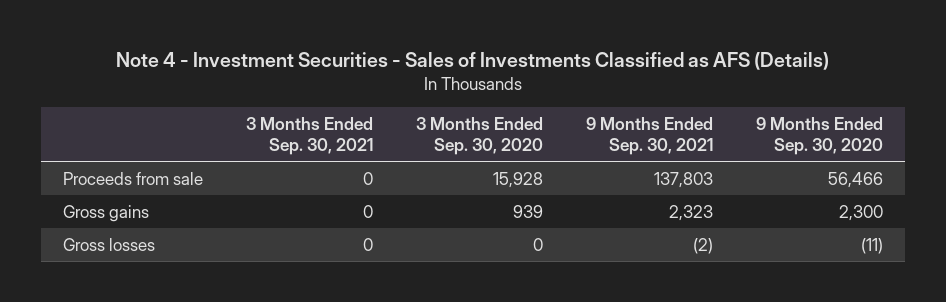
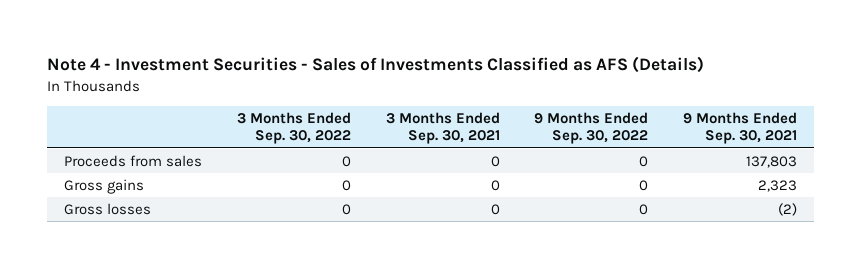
- | 3 Months Ended Sep. 30, 2021 | 3 Months Ended Sep. 30, 2020 | 9 Months Ended Sep. 30, 2021 | 9 Months Ended Sep. 30, 2020
+ | 3 Months Ended Sep. 30, 2022 | 3 Months Ended Sep. 30, 2021 | 9 Months Ended Sep. 30, 2022 | 9 Months Ended Sep. 30, 2021
- Proceeds from sale | 0 | 15,928 | 137,803 | 56,466
+ Proceeds from sales | 0 | 0 | 0 | 137,803

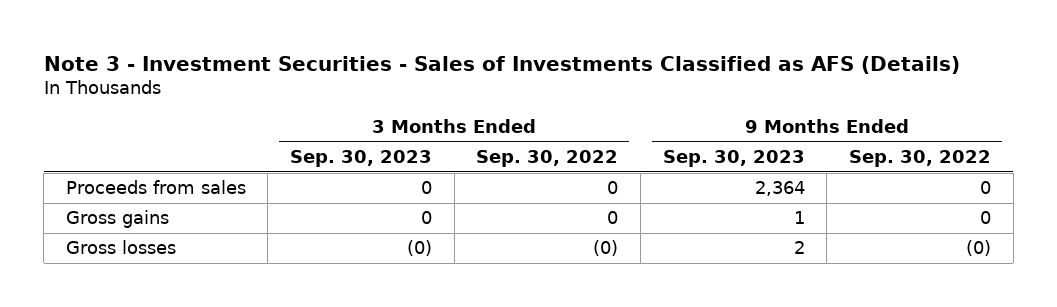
- Note 4 - Investment Securities - Sales of Investments Classified as AFS (Details)
+ Note 3 - Investment Securities - Sales of Investments Classified as AFS (Details)
- | 3 Months Ended Sep. 30, 2022 | 3 Months Ended Sep. 30, 2021 | 9 Months Ended Sep. 30, 2022 | 9 Months Ended Sep. 30, 2021
+ | 3 Months Ended Sep. 30, 2023 | 3 Months Ended Sep. 30, 2022 | 9 Months Ended Sep. 30, 2023 | 9 Months Ended Sep. 30, 2022
- Gross losses | 0 | 0 | 0 | (2)
+ Gross losses | (0) | (0) | 2 | (0)

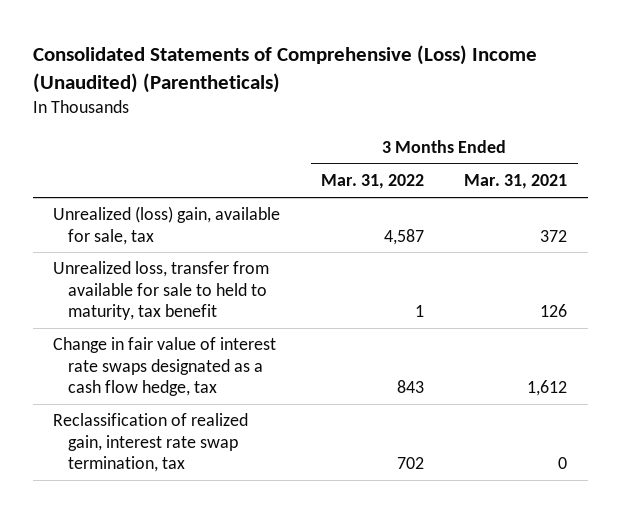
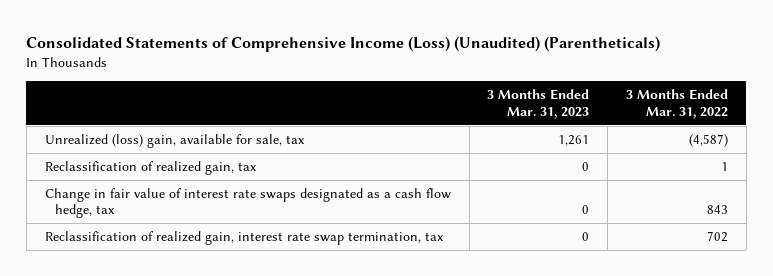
- Consolidated Statements of Comprehensive (Loss) Income (Unaudited) (Parentheticals)
+ Consolidated Statements of Comprehensive Income (Loss) (Unaudited) (Parentheticals)
- | 3 Months Ended Mar. 31, 2022 | 3 Months Ended Mar. 31, 2021
+ | 3 Months Ended Mar. 31, 2023 | 3 Months Ended Mar. 31, 2022
- Unrealized (loss) gain, available for sale, tax | 4,587 | 372
- Unrealized loss, transfer from available for sale to held to maturity, tax benefit | 1 | 126
+ Unrealized (loss) gain, available for sale, tax | 1,261 | (4,587)
+ Reclassification of realized gain, tax | 0 | 1

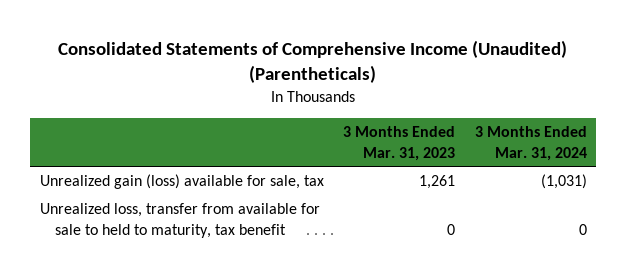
- Consolidated Statements of Comprehensive Income (Loss) (Unaudited) (Parentheticals)
+ Consolidated Statements of Comprehensive Income (Unaudited) (Parentheticals)
- | 3 Months Ended Mar. 31, 2023 | 3 Months Ended Mar. 31, 2022
+ | 3 Months Ended Mar. 31, 2023 | 3 Months Ended Mar. 31, 2024
- Unrealized (loss) gain, available for sale, tax | 1,261 | (4,587)
- Reclassification of realized gain, tax | 0 | 1
- Change in fair value of interest rate swaps designated as a cash flow hedge, tax | 0 | 843
- Reclassification of realized gain, interest rate swap termination, tax | 0 | 702
+ Unrealized gain (loss) available for sale, tax | 1,261 | (1,031)
+ Unrealized loss, transfer from available for sale to held to maturity, tax benefit | 0 | 0

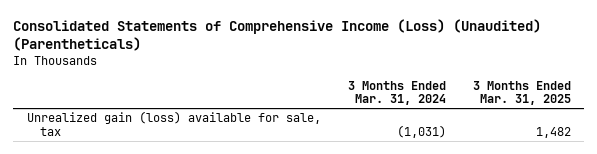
- Consolidated Statements of Comprehensive Income (Unaudited) (Parentheticals)
+ Consolidated Statements of Comprehensive Income (Loss) (Unaudited) (Parentheticals)
- | 3 Months Ended Mar. 31, 2023 | 3 Months Ended Mar. 31, 2024
+ | 3 Months Ended Mar. 31, 2024 | 3 Months Ended Mar. 31, 2025
- Unrealized loss, transfer from available for sale to held to maturity, tax benefit | 0 | 0

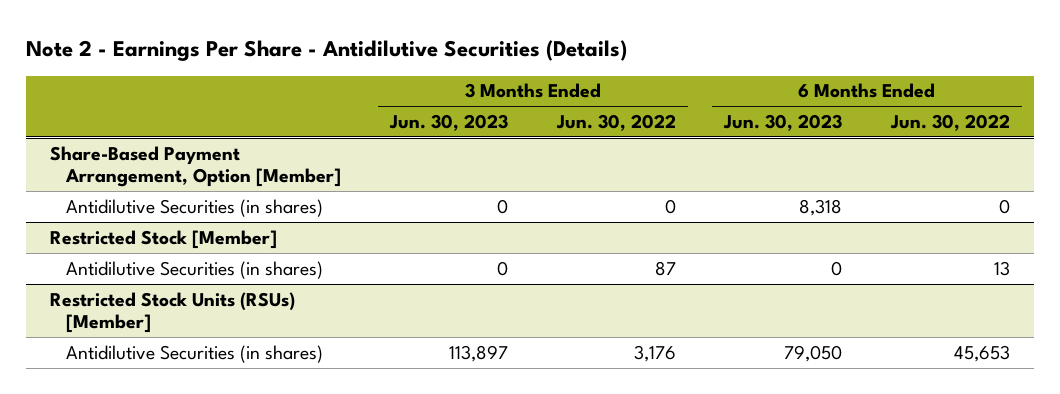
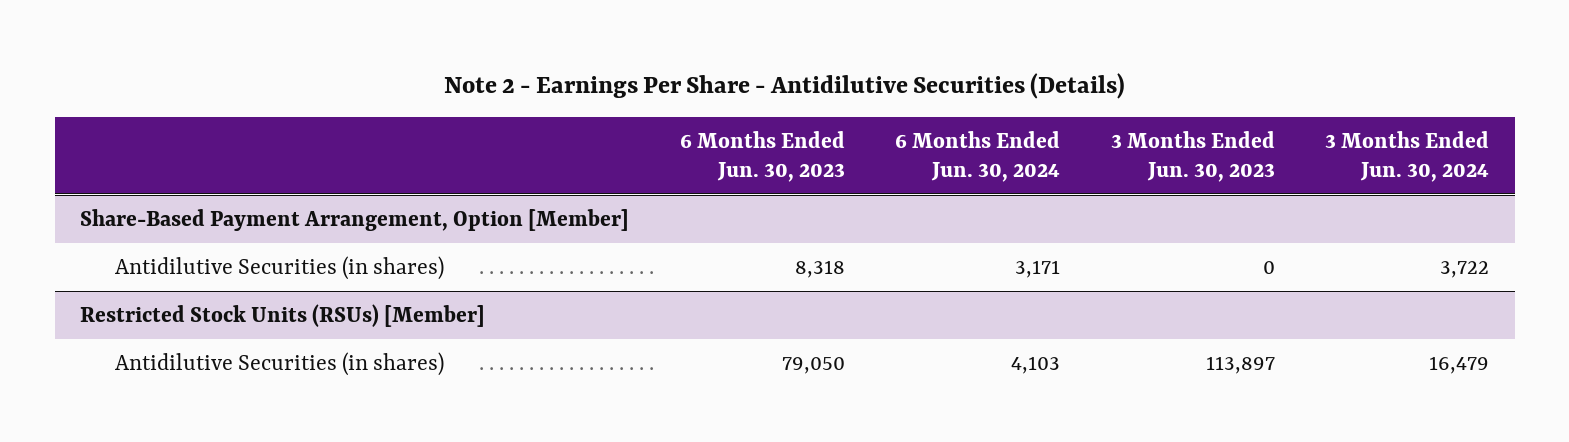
- | 3 Months Ended Jun. 30, 2023 | 3 Months Ended Jun. 30, 2022 | 6 Months Ended Jun. 30, 2023 | 6 Months Ended Jun. 30, 2022
+ | 6 Months Ended Jun. 30, 2023 | 6 Months Ended Jun. 30, 2024 | 3 Months Ended Jun. 30, 2023 | 3 Months Ended Jun. 30, 2024
- Restricted Stock [Member]
- Antidilutive Securities (in shares) | 0 | 87 | 0 | 13

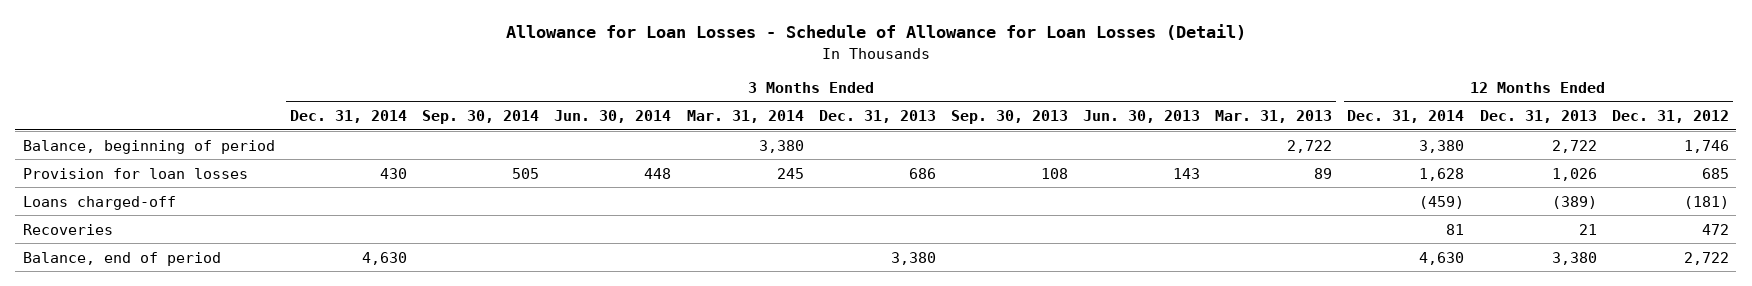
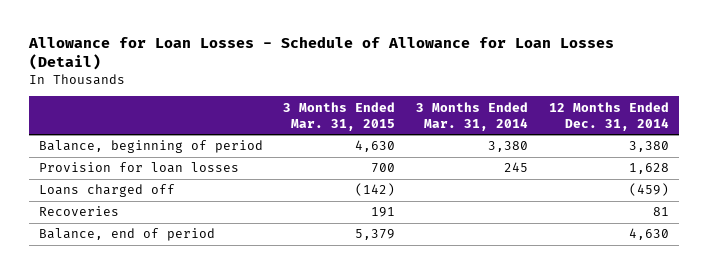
- | 3 Months Ended Dec. 31, 2014 | 3 Months Ended Sep. 30, 2014 | 3 Months Ended Jun. 30, 2014 | 3 Months Ended Mar. 31, 2014 | 3 Months Ended Dec. 31, 2013 | 3 Months Ended Sep. 30, 2013 | 3 Months Ended Jun. 30, 2013 | 3 Months Ended Mar. 31, 2013 | 12 Months Ended Dec. 31, 2014 | 12 Months Ended Dec. 31, 2013 | 12 Months Ended Dec. 31, 2012
+ | 3 Months Ended Mar. 31, 2015 | 3 Months Ended Mar. 31, 2014 | 12 Months Ended Dec. 31, 2014
- Loans charged-off | | | | | | | | | (459) | (389) | (181)
+ Loans charged off | (142) | | (459)

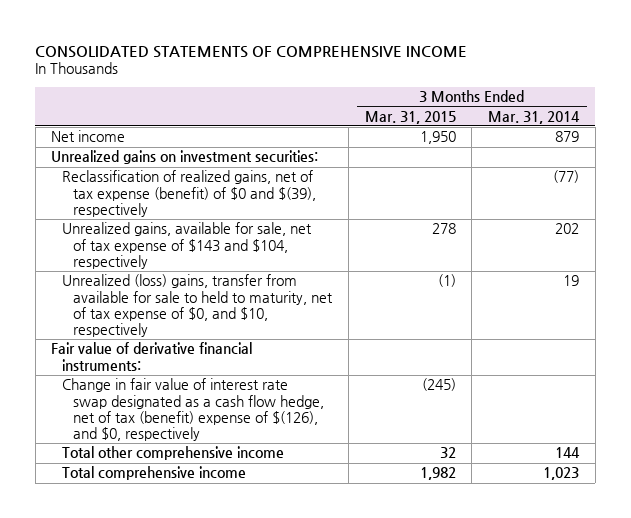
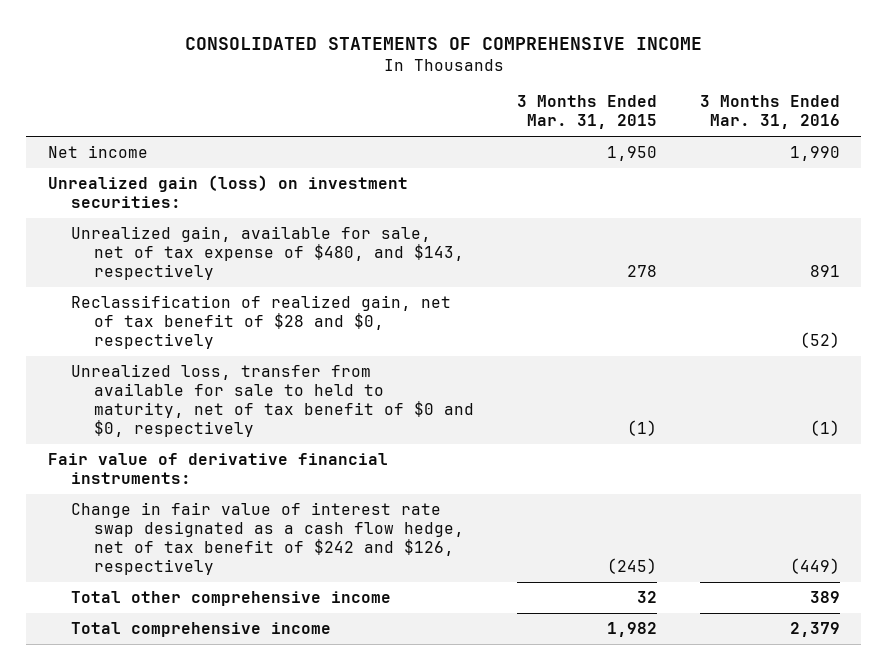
- | 3 Months Ended Mar. 31, 2015 | 3 Months Ended Mar. 31, 2014
+ | 3 Months Ended Mar. 31, 2015 | 3 Months Ended Mar. 31, 2016
- Unrealized gains on investment securities:
- Reclassification of realized gains, net of tax expense (benefit) of $0 and $(39), respectively | | (77)
- Unrealized gains, available for sale, net of tax expense of $143 and $104, respectively | 278 | 202
- Unrealized (loss) gains, transfer from available for sale to held to maturity, net of tax expense of $0, and $10, respectively | (1) | 19
+ Unrealized gain (loss) on investment securities:
+ Unrealized gain, available for sale, net of tax expense of $480, and $143, respectively | 278 | 891
+ Reclassification of realized gain, net of tax benefit of $28 and $0, respectively | | (52)
+ Unrealized loss, transfer from available for sale to held to maturity, net of tax benefit of $0 and $0, respectively | (1) | (1)
- Change in fair value of interest rate swap designated as a cash flow hedge, net of tax (benefit) expense of $(126), and $0, respectively | (245) |
+ Change in fair value of interest rate swap designated as a cash flow hedge, net of tax benefit of $242 and $126, respectively | (245) | (449)

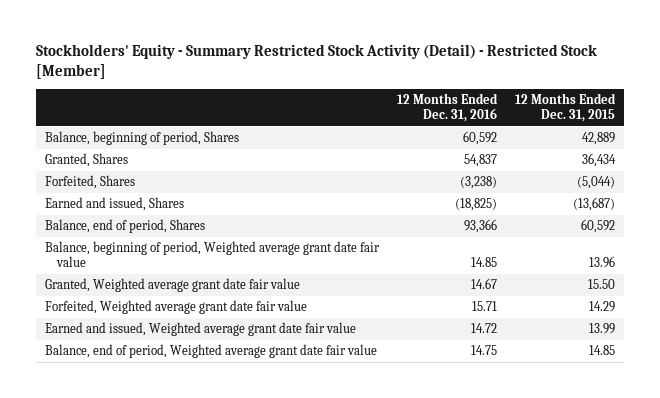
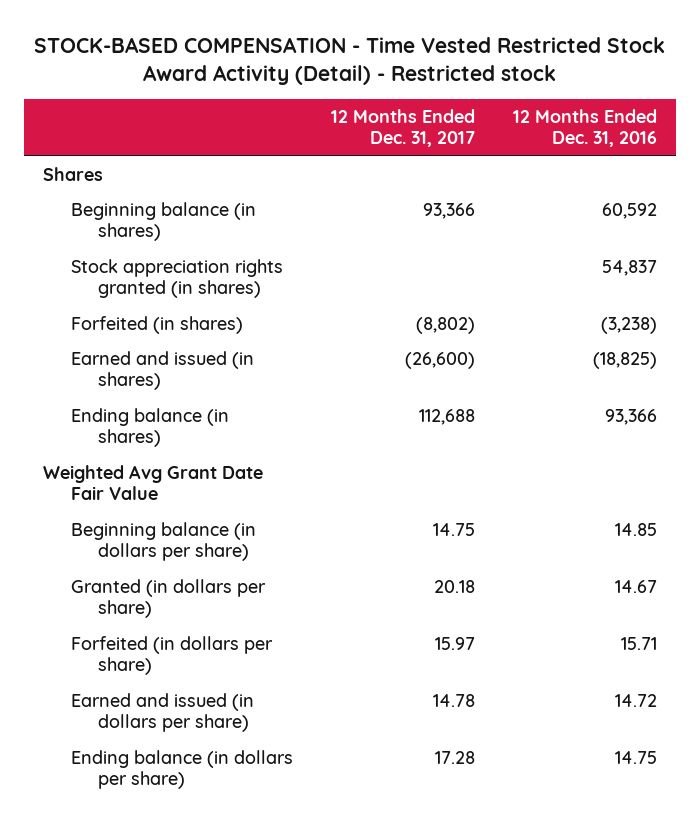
- Stockholders' Equity - Summary Restricted Stock Activity (Detail) - Restricted Stock [Member]
+ STOCK-BASED COMPENSATION - Time Vested Restricted Stock Award Activity (Detail) - Restricted stock
- | 12 Months Ended Dec. 31, 2016 | 12 Months Ended Dec. 31, 2015
+ | 12 Months Ended Dec. 31, 2017 | 12 Months Ended Dec. 31, 2016
- Balance, beginning of period, Shares | 60,592 | 42,889
- Granted, Shares | 54,837 | 36,434
- Forfeited, Shares | (3,238) | (5,044)
- Earned and issued, Shares | (18,825) | (13,687)
- Balance, end of period, Shares | 93,366 | 60,592
- Balance, beginning of period, Weighted average grant date fair value | 14.85 | 13.96
- Granted, Weighted average grant date fair value | 14.67 | 15.50
- Forfeited, Weighted average grant date fair value | 15.71 | 14.29
- Earned and issued, Weighted average grant date fair value | 14.72 | 13.99
- Balance, end of period, Weighted average grant date fair value | 14.75 | 14.85
+ Shares
+ Beginning balance (in shares) | 93,366 | 60,592
+ Stock appreciation rights granted (in shares) | | 54,837
+ Forfeited (in shares) | (8,802) | (3,238)
+ Earned and issued (in shares) | (26,600) | (18,825)
+ Ending balance (in shares) | 112,688 | 93,366
+ Weighted Avg Grant Date Fair Value
+ Beginning balance (in dollars per share) | 14.75 | 14.85
+ Granted (in dollars per share) | 20.18 | 14.67
+ Forfeited (in dollars per share) | 15.97 | 15.71
+ Earned and issued (in dollars per share) | 14.78 | 14.72
+ Ending balance (in dollars per share) | 17.28 | 14.75

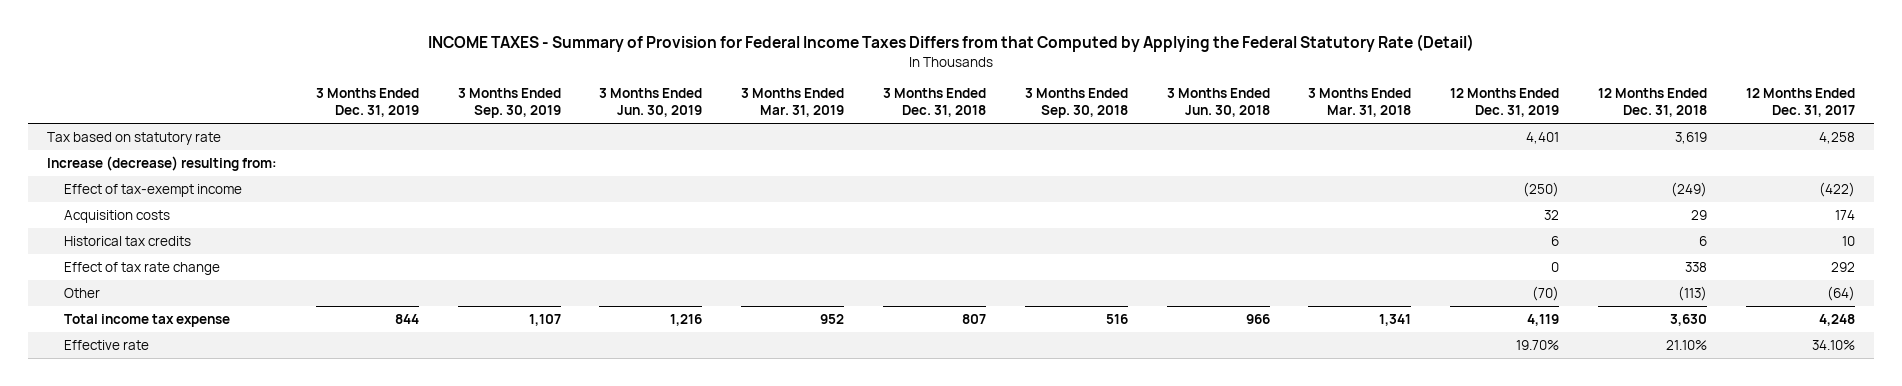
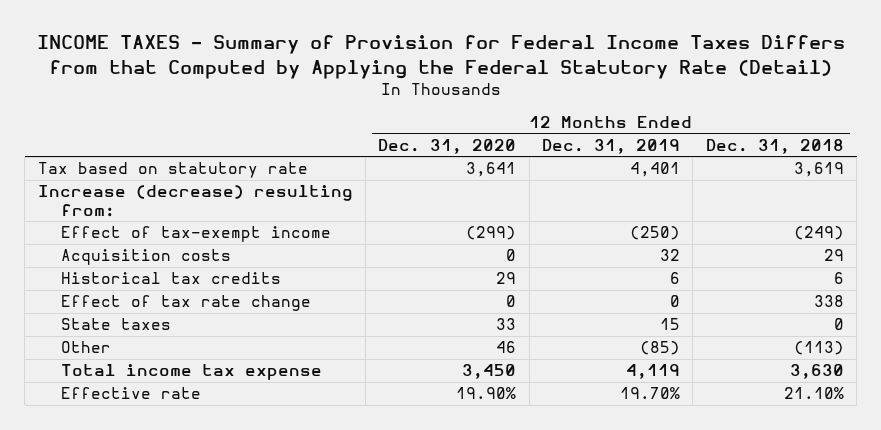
- | 3 Months Ended Dec. 31, 2019 | 3 Months Ended Sep. 30, 2019 | 3 Months Ended Jun. 30, 2019 | 3 Months Ended Mar. 31, 2019 | 3 Months Ended Dec. 31, 2018 | 3 Months Ended Sep. 30, 2018 | 3 Months Ended Jun. 30, 2018 | 3 Months Ended Mar. 31, 2018 | 12 Months Ended Dec. 31, 2019 | 12 Months Ended Dec. 31, 2018 | 12 Months Ended Dec. 31, 2017
+ | 12 Months Ended Dec. 31, 2020 | 12 Months Ended Dec. 31, 2019 | 12 Months Ended Dec. 31, 2018
- Other | | | | | | | | | (70) | (113) | (64)
+ State taxes | 33 | 15 | 0
+ Other | 46 | (85) | (113)

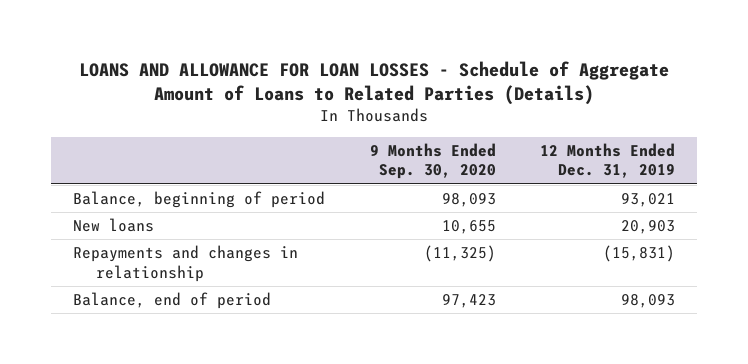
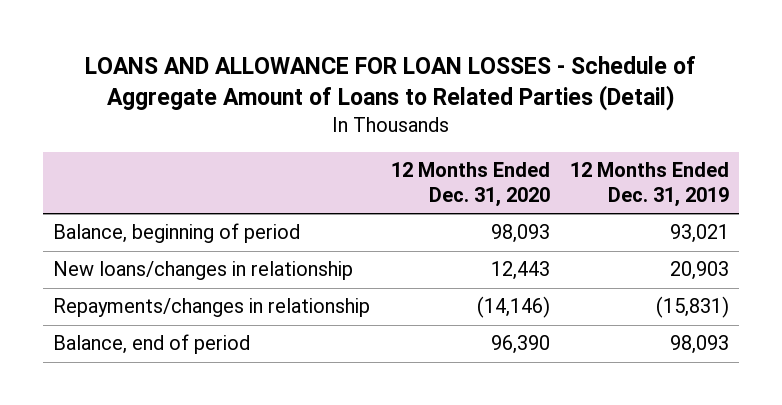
- LOANS AND ALLOWANCE FOR LOAN LOSSES - Schedule of Aggregate Amount of Loans to Related Parties (Details)
+ LOANS AND ALLOWANCE FOR LOAN LOSSES - Schedule of Aggregate Amount of Loans to Related Parties (Detail)
- | 9 Months Ended Sep. 30, 2020 | 12 Months Ended Dec. 31, 2019
+ | 12 Months Ended Dec. 31, 2020 | 12 Months Ended Dec. 31, 2019
- New loans | 10,655 | 20,903
- Repayments and changes in relationship | (11,325) | (15,831)
+ New loans/changes in relationship | 12,443 | 20,903
+ Repayments/changes in relationship | (14,146) | (15,831)

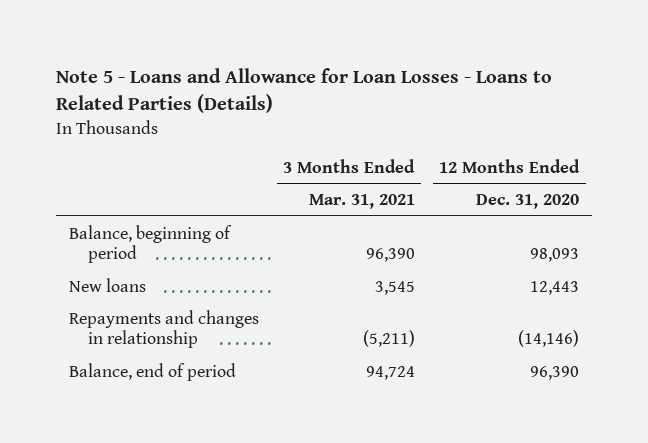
- LOANS AND ALLOWANCE FOR LOAN LOSSES - Schedule of Aggregate Amount of Loans to Related Parties (Detail)
+ Note 5 - Loans and Allowance for Loan Losses - Loans to Related Parties (Details)
- | 12 Months Ended Dec. 31, 2020 | 12 Months Ended Dec. 31, 2019
+ | 3 Months Ended Mar. 31, 2021 | 12 Months Ended Dec. 31, 2020
- New loans/changes in relationship | 12,443 | 20,903
- Repayments/changes in relationship | (14,146) | (15,831)
+ New loans | 3,545 | 12,443
+ Repayments and changes in relationship | (5,211) | (14,146)

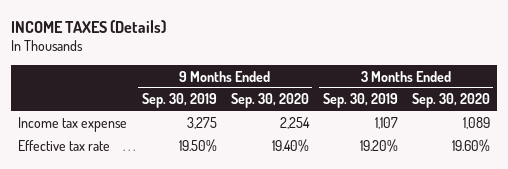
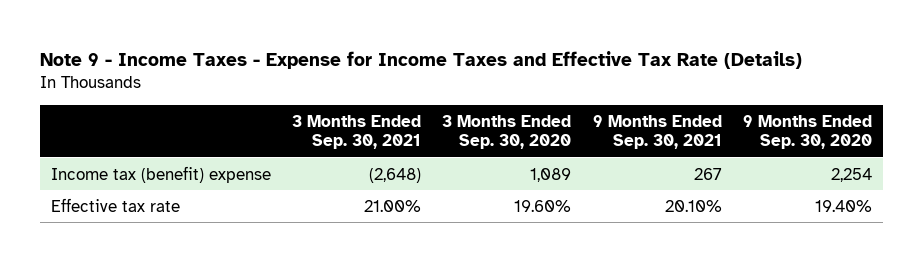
- INCOME TAXES (Details)
+ Note 9 - Income Taxes - Expense for Income Taxes and Effective Tax Rate (Details)
- | 9 Months Ended Sep. 30, 2019 | 9 Months Ended Sep. 30, 2020 | 3 Months Ended Sep. 30, 2019 | 3 Months Ended Sep. 30, 2020
+ | 3 Months Ended Sep. 30, 2021 | 3 Months Ended Sep. 30, 2020 | 9 Months Ended Sep. 30, 2021 | 9 Months Ended Sep. 30, 2020
- Income tax expense | 3,275 | 2,254 | 1,107 | 1,089
+ Income tax (benefit) expense | (2,648) | 1,089 | 267 | 2,254

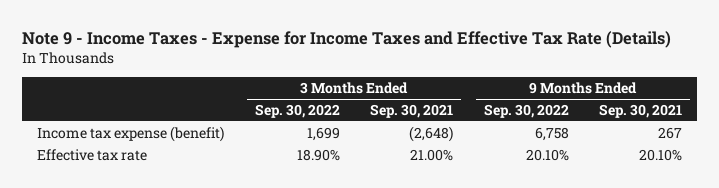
- | 3 Months Ended Sep. 30, 2021 | 3 Months Ended Sep. 30, 2020 | 9 Months Ended Sep. 30, 2021 | 9 Months Ended Sep. 30, 2020
+ | 3 Months Ended Sep. 30, 2022 | 3 Months Ended Sep. 30, 2021 | 9 Months Ended Sep. 30, 2022 | 9 Months Ended Sep. 30, 2021
- Income tax (benefit) expense | (2,648) | 1,089 | 267 | 2,254
+ Income tax expense (benefit) | 1,699 | (2,648) | 6,758 | 267

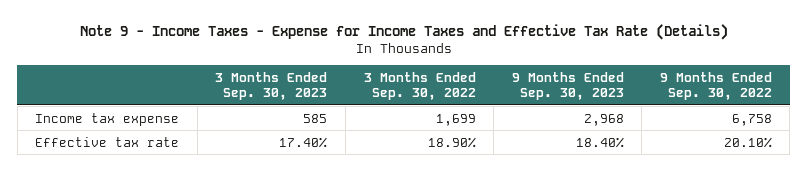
- | 3 Months Ended Sep. 30, 2022 | 3 Months Ended Sep. 30, 2021 | 9 Months Ended Sep. 30, 2022 | 9 Months Ended Sep. 30, 2021
+ | 3 Months Ended Sep. 30, 2023 | 3 Months Ended Sep. 30, 2022 | 9 Months Ended Sep. 30, 2023 | 9 Months Ended Sep. 30, 2022
- Income tax expense (benefit) | 1,699 | (2,648) | 6,758 | 267
+ Income tax expense | 585 | 1,699 | 2,968 | 6,758

